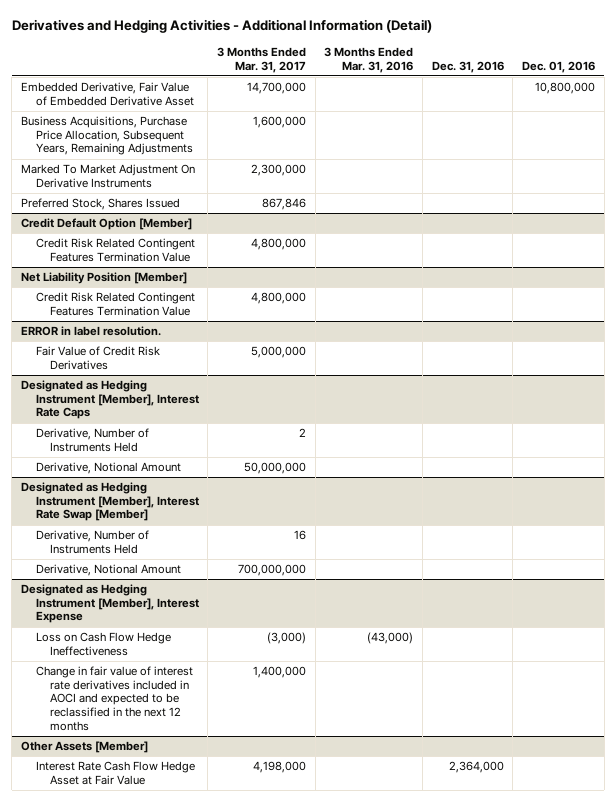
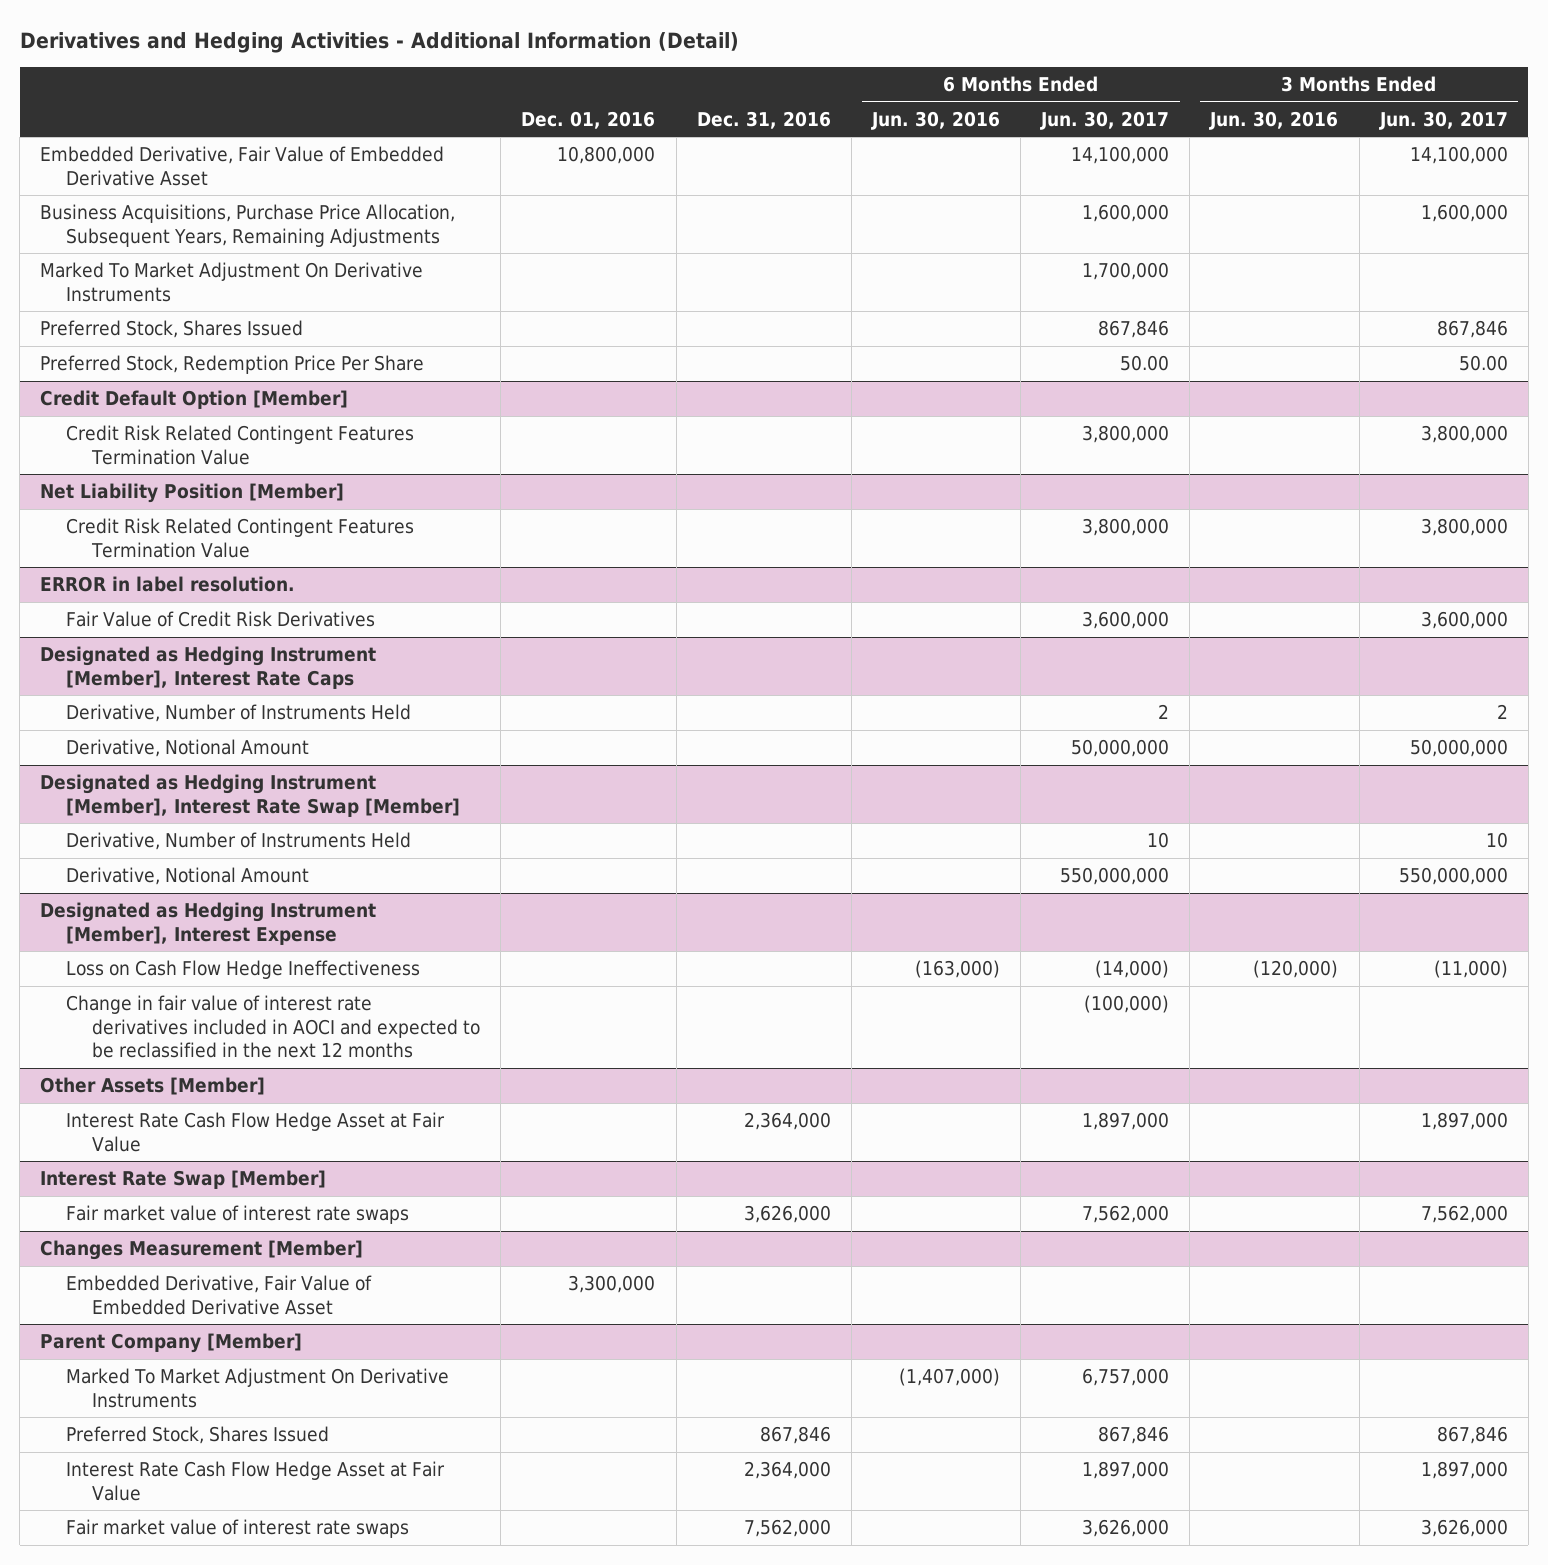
- | 3 Months Ended Mar. 31, 2017 | 3 Months Ended Mar. 31, 2016 | Dec. 31, 2016 | Dec. 01, 2016
+ | Dec. 01, 2016 | Dec. 31, 2016 | 6 Months Ended Jun. 30, 2016 | 6 Months Ended Jun. 30, 2017 | 3 Months Ended Jun. 30, 2016 | 3 Months Ended Jun. 30, 2017
+ Preferred Stock, Redemption Price Per Share | | | | 50.00 | | 50.00
+ Interest Rate Swap [Member]
+ Fair market value of interest rate swaps | | 3,626,000 | | 7,562,000 | | 7,562,000
+ Changes Measurement [Member]
+ Embedded Derivative, Fair Value of Embedded Derivative Asset | 3,300,000 | | | | |
+ Parent Company [Member]
+ Marked To Market Adjustment On Derivative Instruments | | | (1,407,000) | 6,757,000 | |
+ Preferred Stock, Shares Issued | | 867,846 | | 867,846 | | 867,846
+ Interest Rate Cash Flow Hedge Asset at Fair Value | | 2,364,000 | | 1,897,000 | | 1,897,000
+ Fair market value of interest rate swaps | | 7,562,000 | | 3,626,000 | | 3,626,000

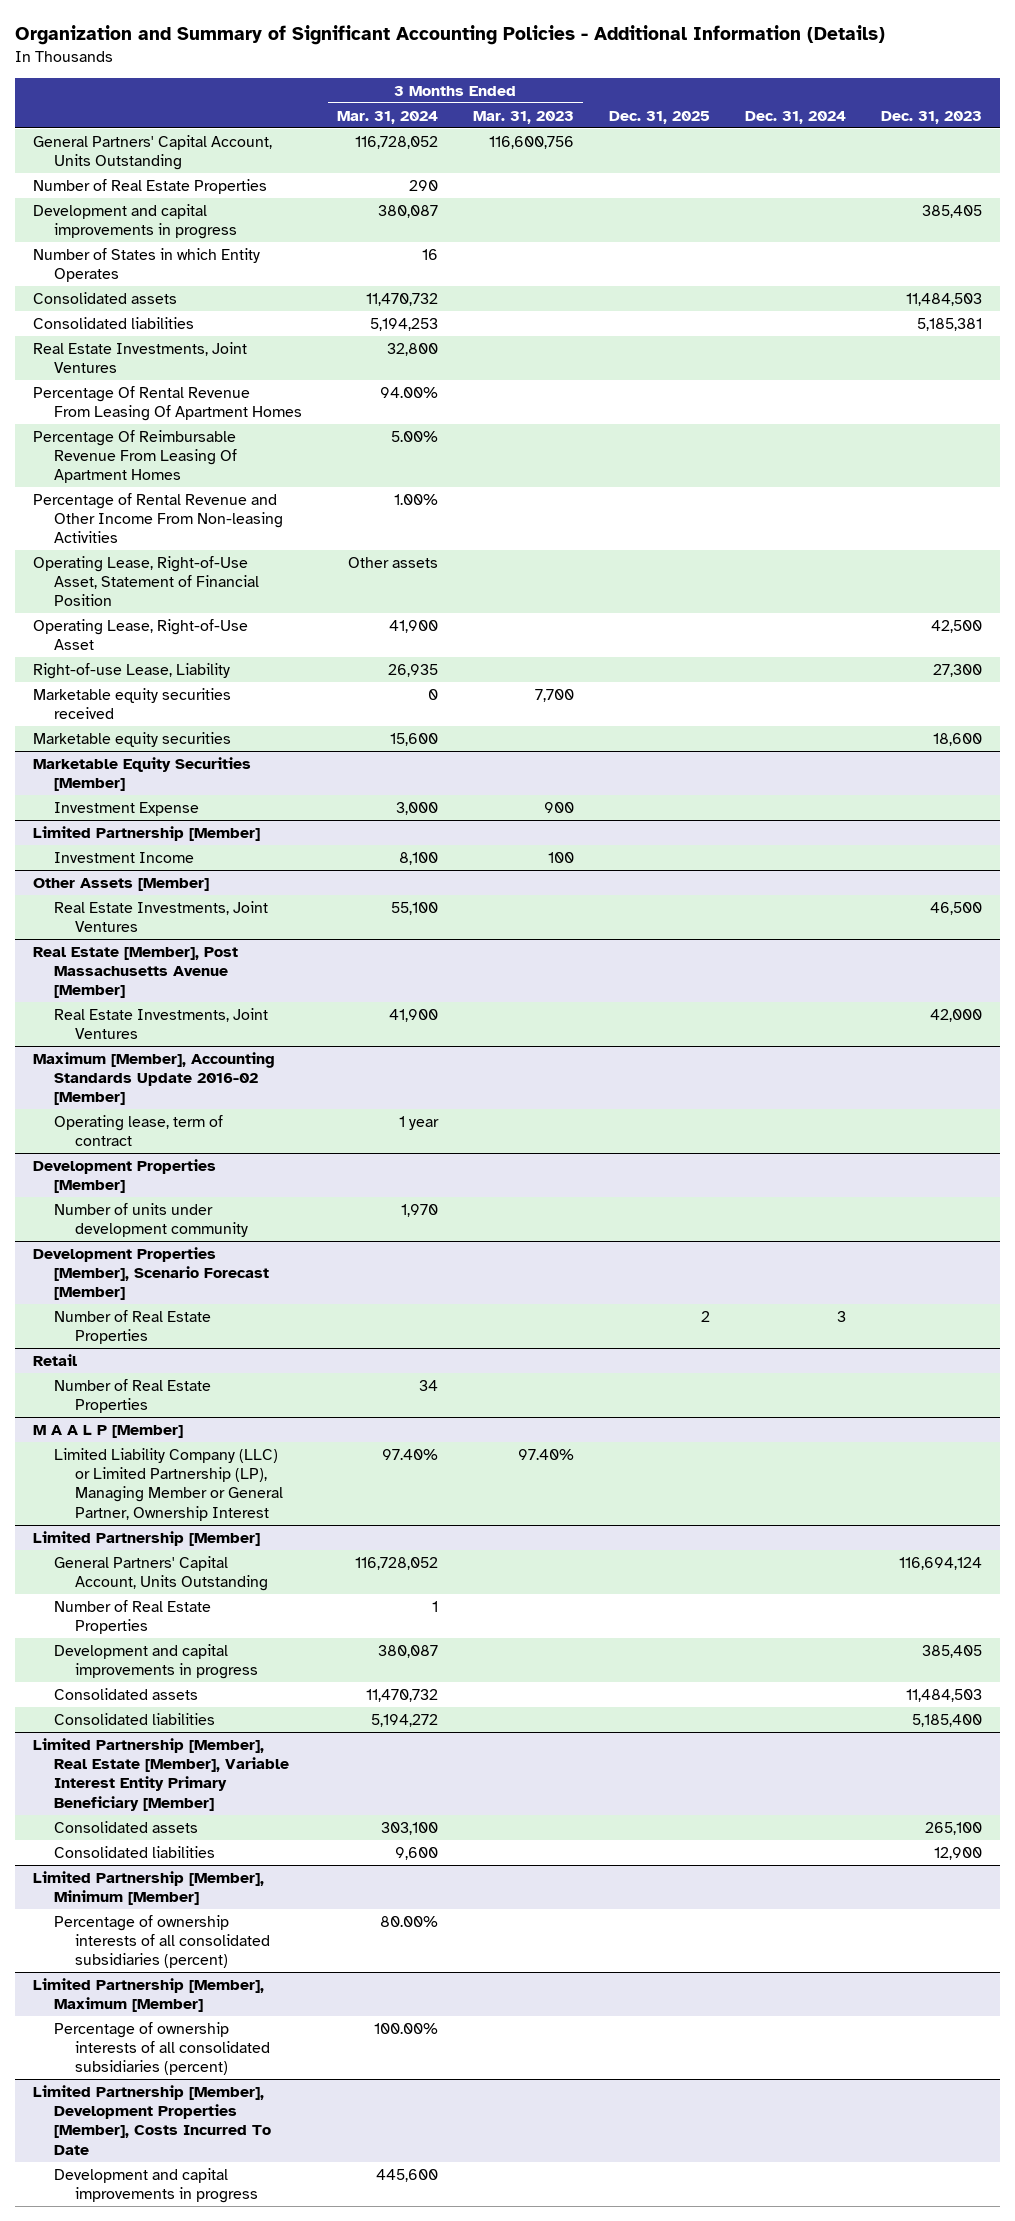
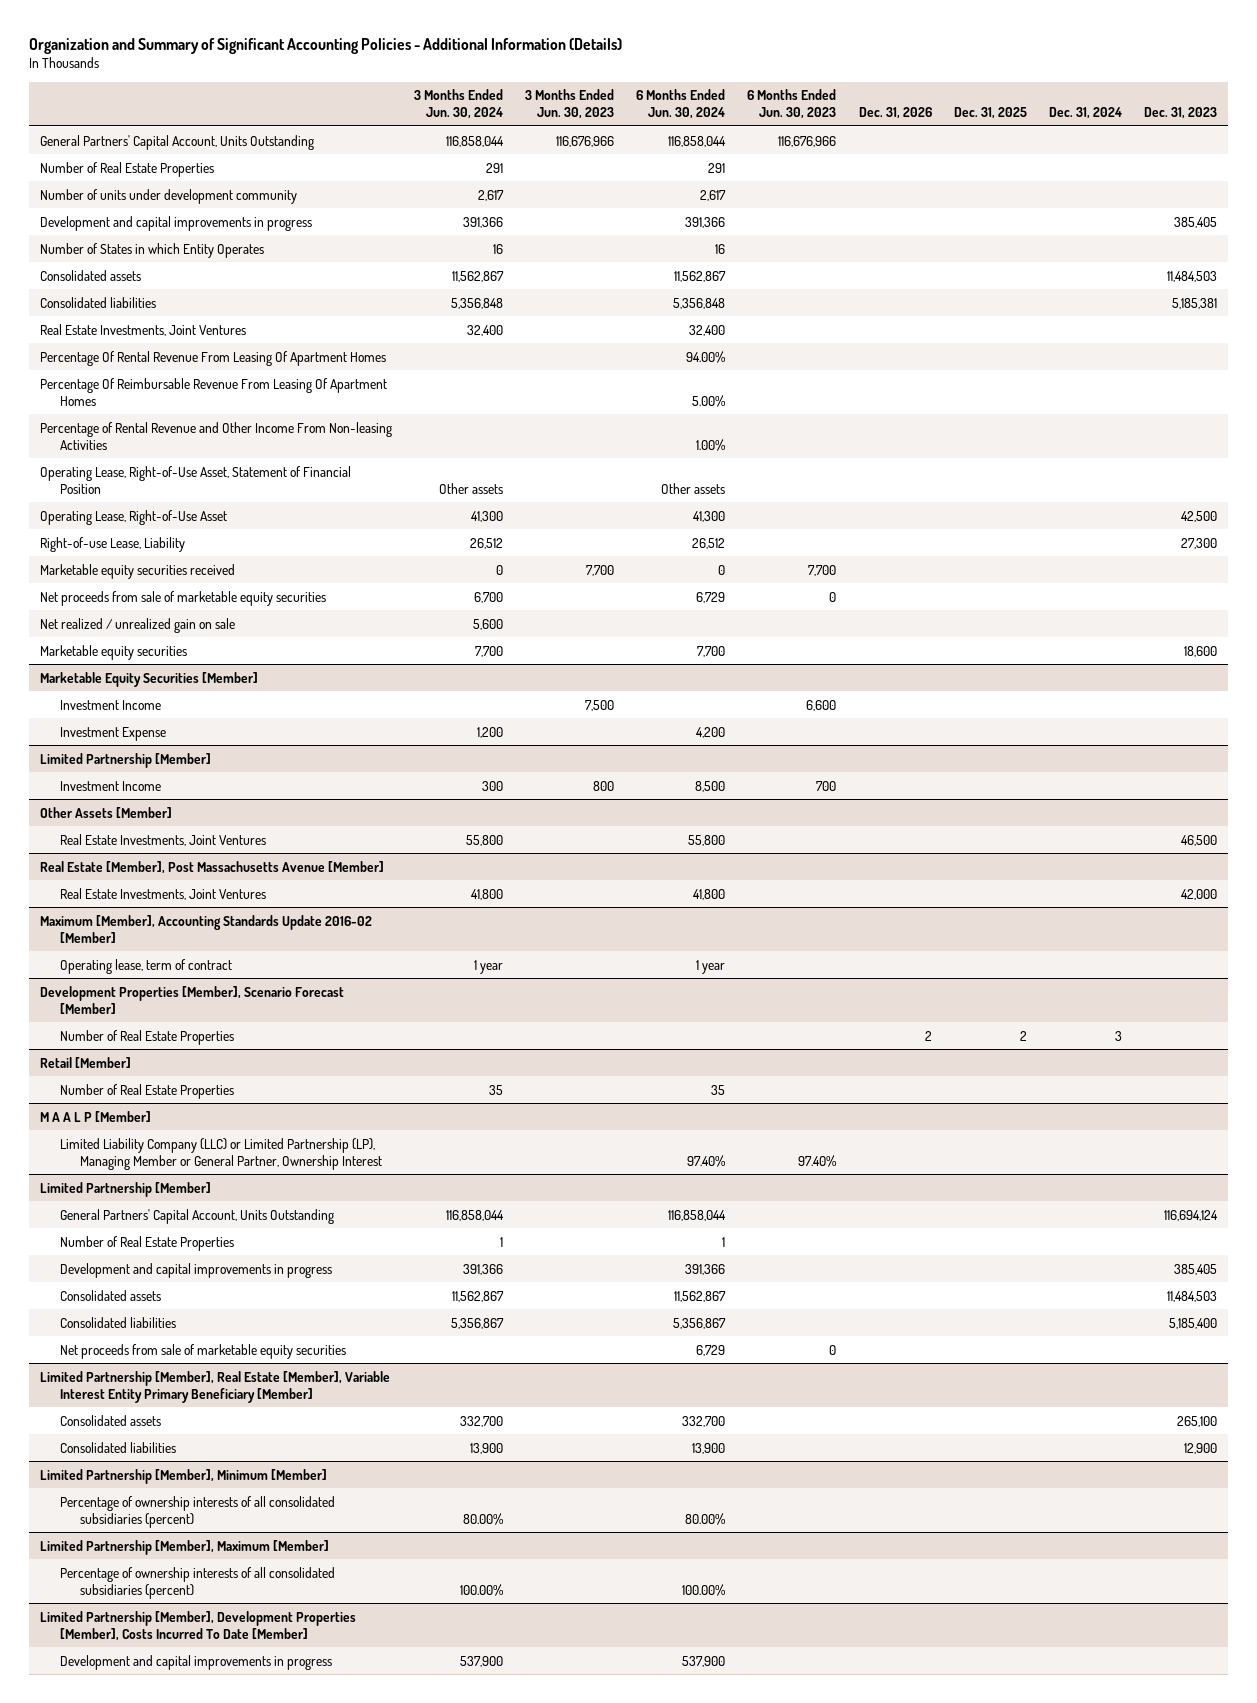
- | 3 Months Ended Mar. 31, 2024 | 3 Months Ended Mar. 31, 2023 | Dec. 31, 2025 | Dec. 31, 2024 | Dec. 31, 2023
+ | 3 Months Ended Jun. 30, 2024 | 3 Months Ended Jun. 30, 2023 | 6 Months Ended Jun. 30, 2024 | 6 Months Ended Jun. 30, 2023 | Dec. 31, 2026 | Dec. 31, 2025 | Dec. 31, 2024 | Dec. 31, 2023
+ Number of units under development community | 2,617 | | 2,617 | | | | |
+ Net proceeds from sale of marketable equity securities | 6,700 | | 6,729 | 0 | | | |
+ Net realized / unrealized gain on sale | 5,600 | | | | | | |
@ Marketable Equity Securities [Member]
+ Investment Income | | 7,500 | | 6,600 | | | |
- Development Properties [Member]
- Number of units under development community | 1,970 | | | |
- Retail
+ Retail [Member]
@ Limited Partnership [Member]
+ Net proceeds from sale of marketable equity securities | | | 6,729 | 0 | | | |
- Limited Partnership [Member], Development Properties [Member], Costs Incurred To Date
+ Limited Partnership [Member], Development Properties [Member], Costs Incurred To Date [Member]

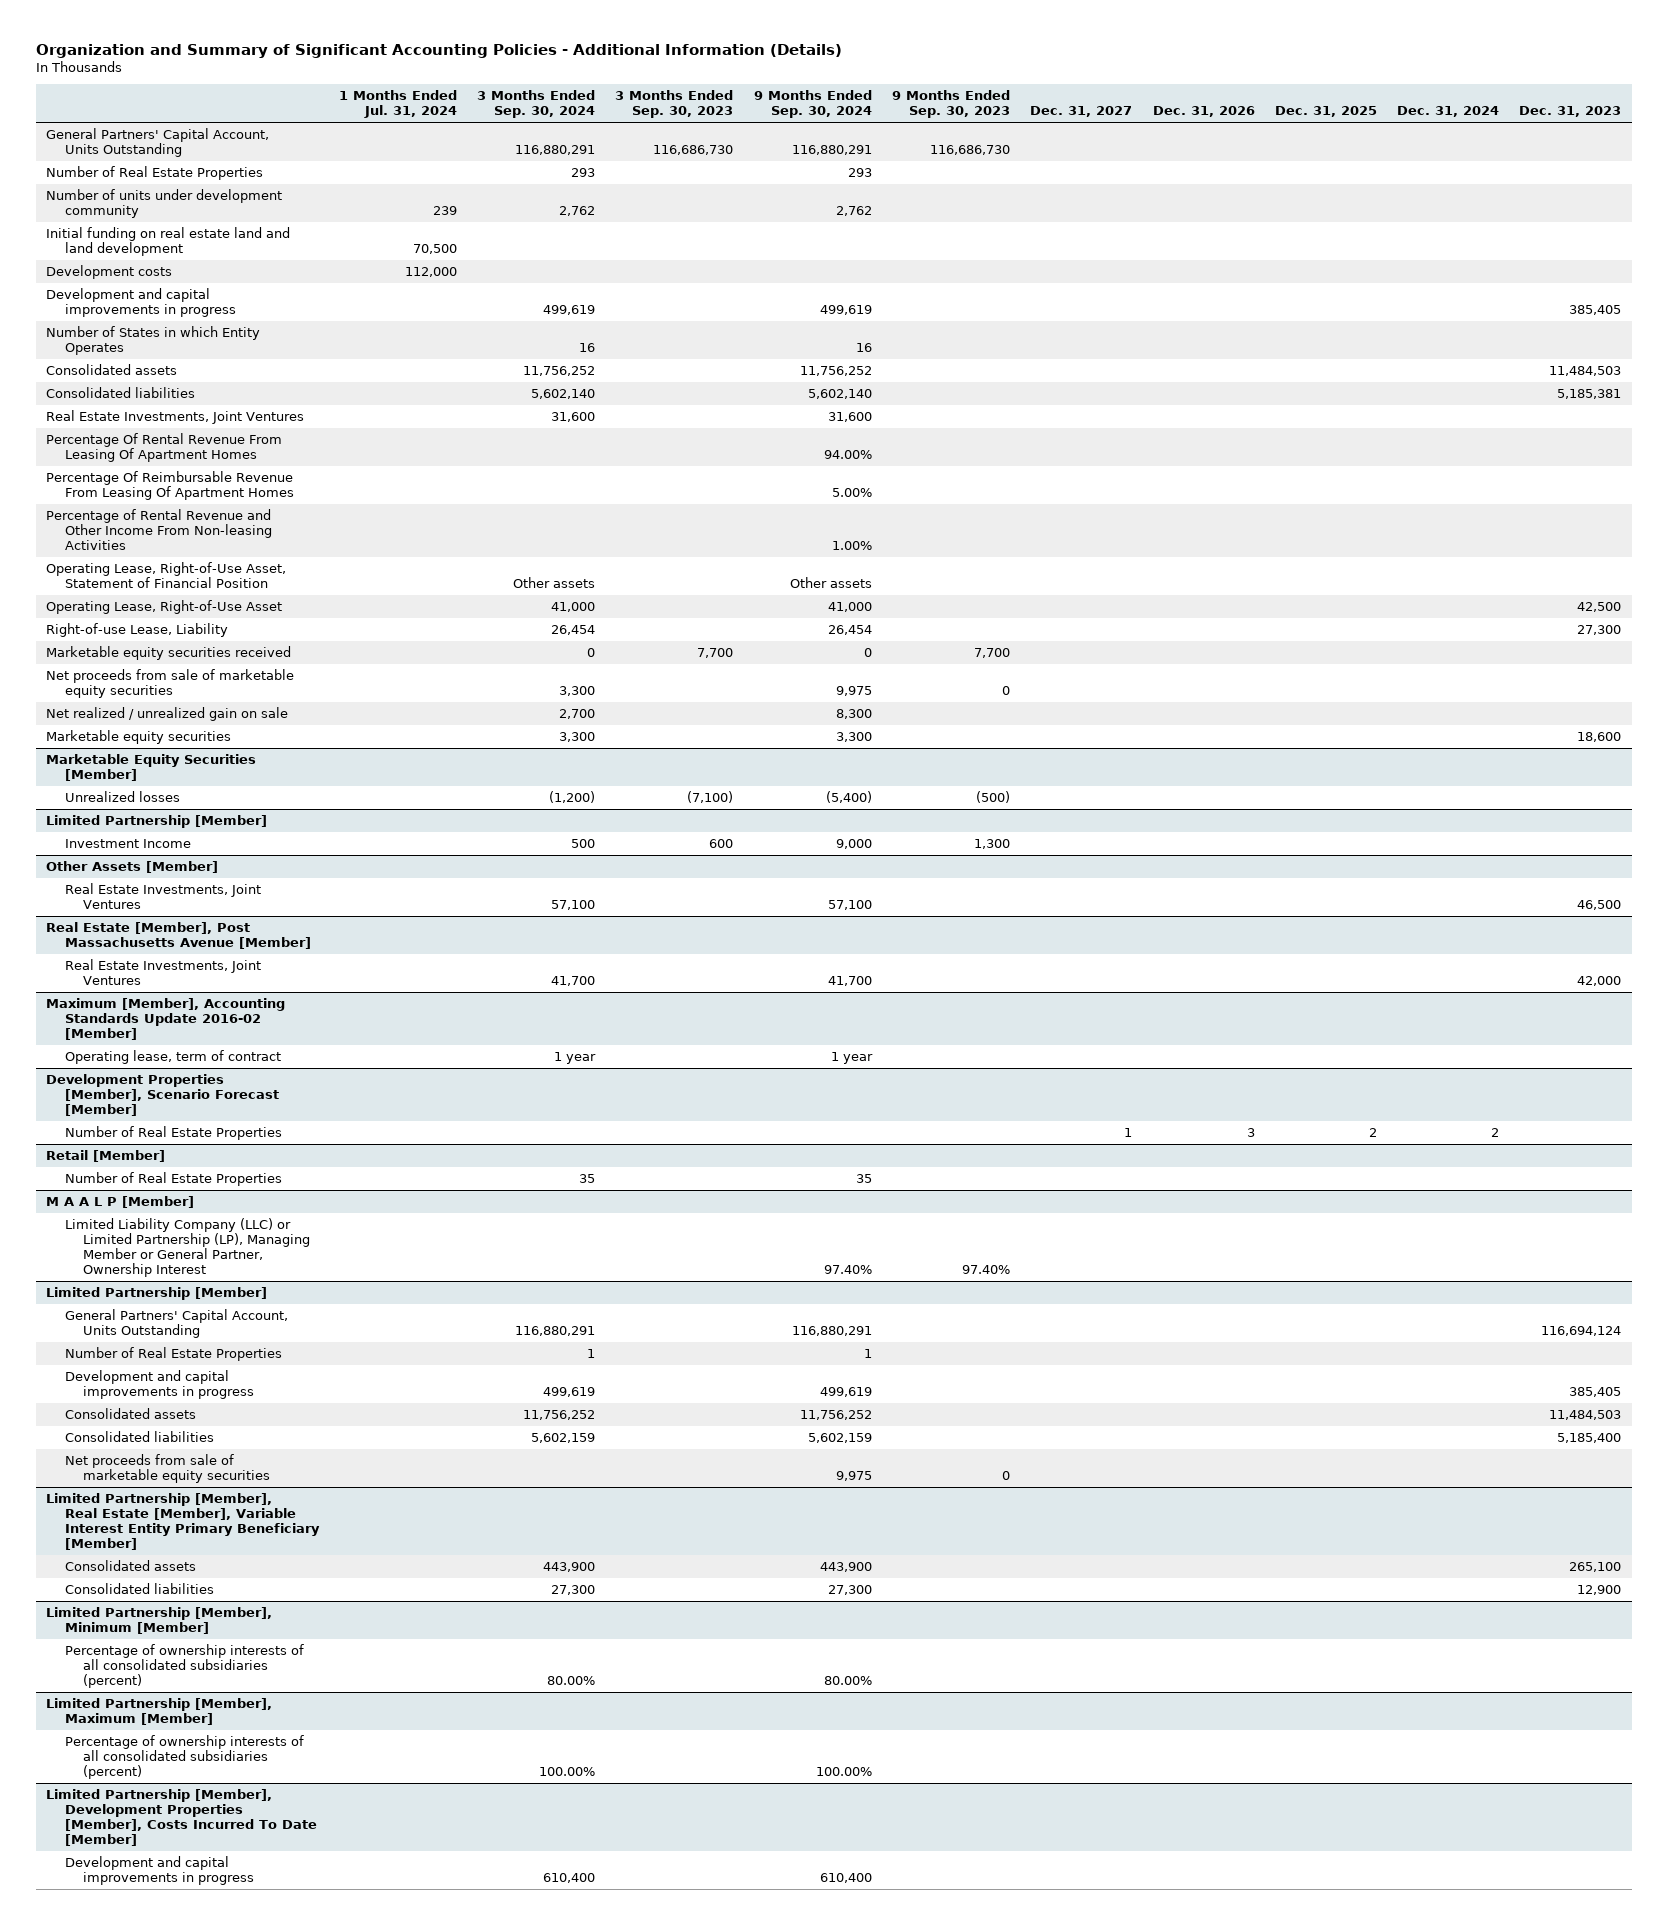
- | 3 Months Ended Jun. 30, 2024 | 3 Months Ended Jun. 30, 2023 | 6 Months Ended Jun. 30, 2024 | 6 Months Ended Jun. 30, 2023 | Dec. 31, 2026 | Dec. 31, 2025 | Dec. 31, 2024 | Dec. 31, 2023
+ | 1 Months Ended Jul. 31, 2024 | 3 Months Ended Sep. 30, 2024 | 3 Months Ended Sep. 30, 2023 | 9 Months Ended Sep. 30, 2024 | 9 Months Ended Sep. 30, 2023 | Dec. 31, 2027 | Dec. 31, 2026 | Dec. 31, 2025 | Dec. 31, 2024 | Dec. 31, 2023
+ Initial funding on real estate land and land development | 70,500 | | | | | | | | |
+ Development costs | 112,000 | | | | | | | | |
@ Marketable Equity Securities [Member]
- Investment Income | | 7,500 | | 6,600 | | | |
- Investment Expense | 1,200 | | 4,200 | | | | |
+ Unrealized losses | | (1,200) | (7,100) | (5,400) | (500) | | | | |
@ Development Properties [Member], Scenario Forecast [Member]
- Number of Real Estate Properties | | | | | 2 | 2 | 3 |
+ Number of Real Estate Properties | | | | | | 1 | 3 | 2 | 2 |

